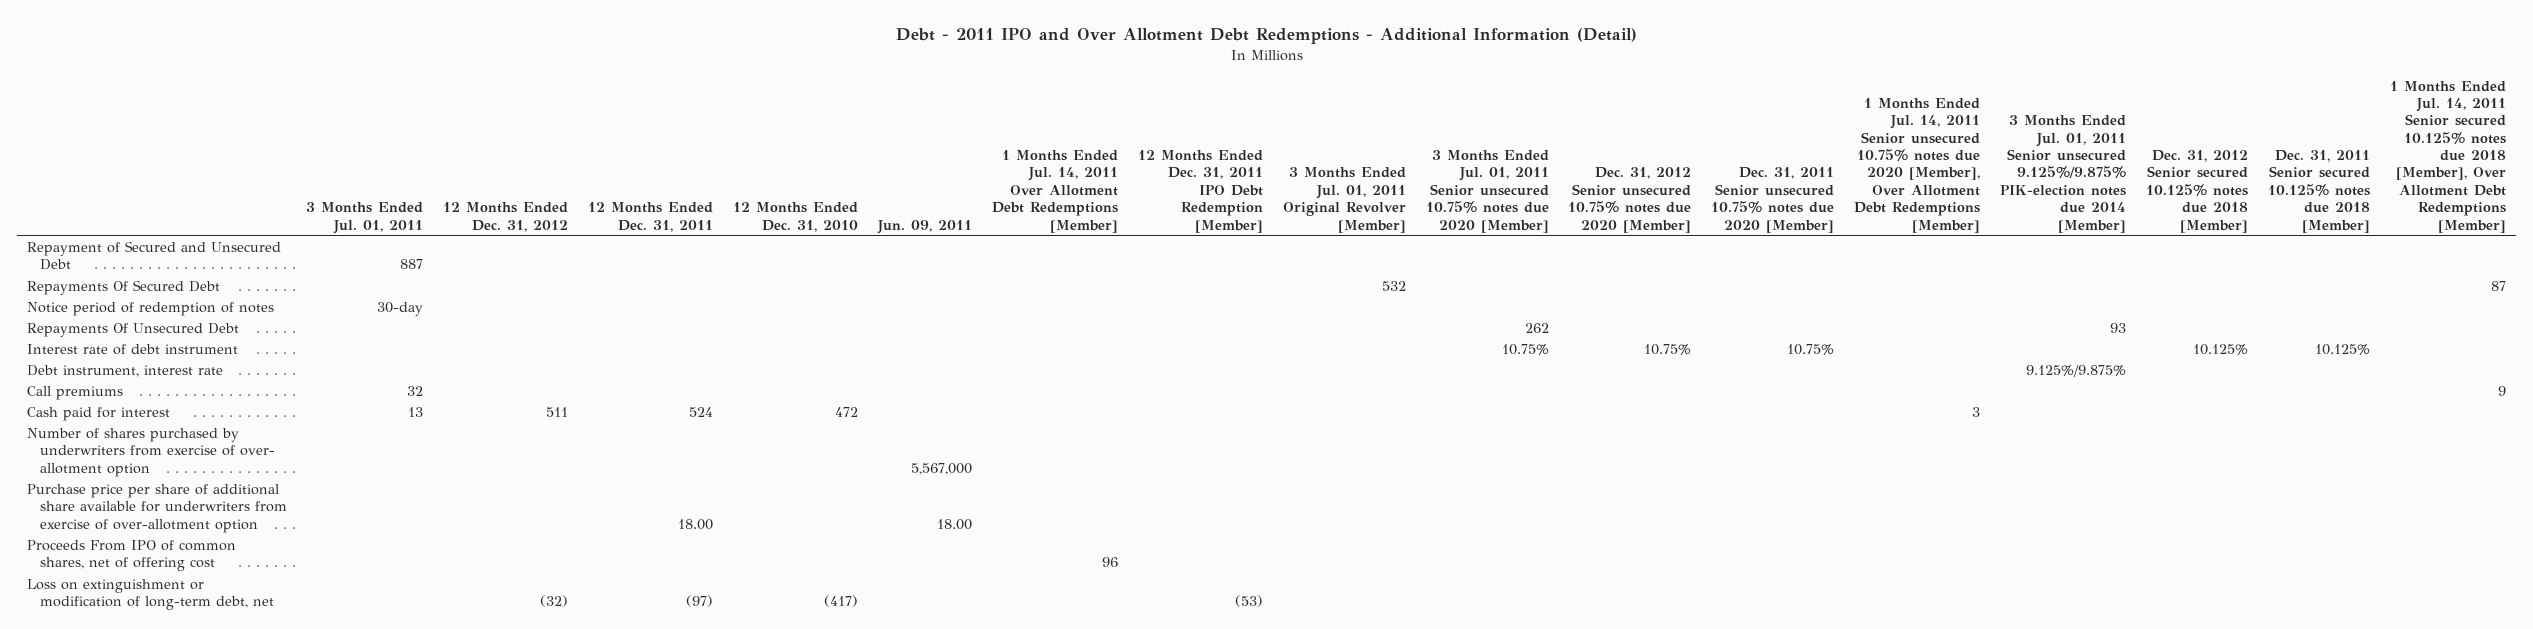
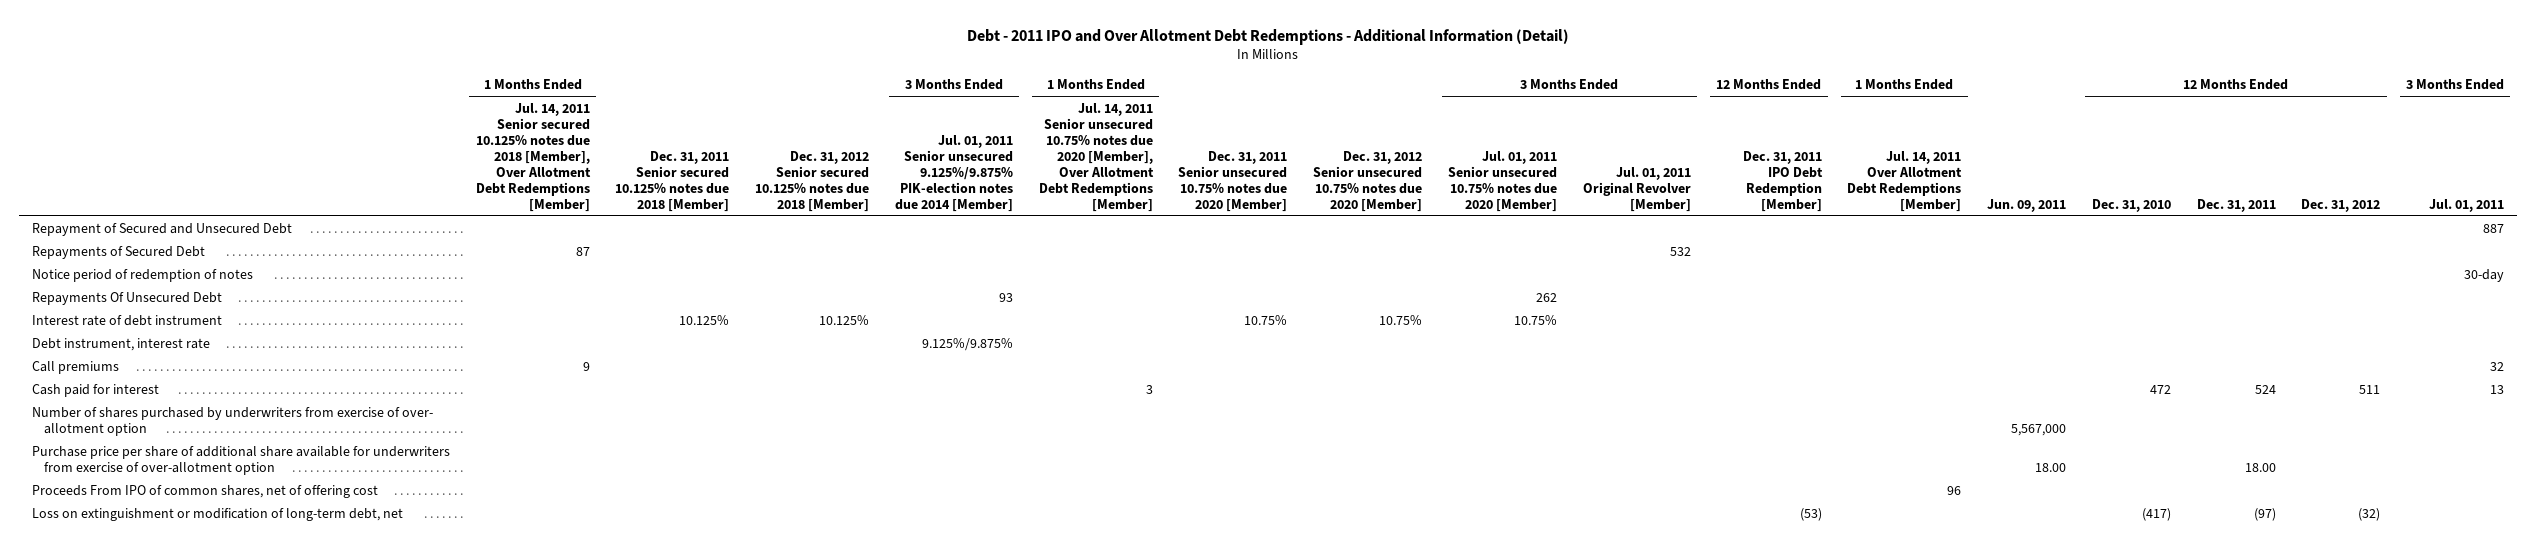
- | 3 Months Ended Jul. 01, 2011 | 12 Months Ended Dec. 31, 2012 | 12 Months Ended Dec. 31, 2011 | 12 Months Ended Dec. 31, 2010 | Jun. 09, 2011 | 1 Months Ended Jul. 14, 2011 Over Allotment Debt Redemptions [Member] | 12 Months Ended Dec. 31, 2011 IPO Debt Redemption [Member] | 3 Months Ended Jul. 01, 2011 Original Revolver [Member] | 3 Months Ended Jul. 01, 2011 Senior unsecured 10.75% notes due 2020 [Member] | Dec. 31, 2012 Senior unsecured 10.75% notes due 2020 [Member] | Dec. 31, 2011 Senior unsecured 10.75% notes due 2020 [Member] | 1 Months Ended Jul. 14, 2011 Senior unsecured 10.75% notes due 2020 [Member], Over Allotment Debt Redemptions [Member] | 3 Months Ended Jul. 01, 2011 Senior unsecured 9.125%/9.875% PIK-election notes due 2014 [Member] | Dec. 31, 2012 Senior secured 10.125% notes due 2018 [Member] | Dec. 31, 2011 Senior secured 10.125% notes due 2018 [Member] | 1 Months Ended Jul. 14, 2011 Senior secured 10.125% notes due 2018 [Member], Over Allotment Debt Redemptions [Member]
+ | 1 Months Ended Jul. 14, 2011 Senior secured 10.125% notes due 2018 [Member], Over Allotment Debt Redemptions [Member] | Dec. 31, 2011 Senior secured 10.125% notes due 2018 [Member] | Dec. 31, 2012 Senior secured 10.125% notes due 2018 [Member] | 3 Months Ended Jul. 01, 2011 Senior unsecured 9.125%/9.875% PIK-election notes due 2014 [Member] | 1 Months Ended Jul. 14, 2011 Senior unsecured 10.75% notes due 2020 [Member], Over Allotment Debt Redemptions [Member] | Dec. 31, 2011 Senior unsecured 10.75% notes due 2020 [Member] | Dec. 31, 2012 Senior unsecured 10.75% notes due 2020 [Member] | 3 Months Ended Jul. 01, 2011 Senior unsecured 10.75% notes due 2020 [Member] | 3 Months Ended Jul. 01, 2011 Original Revolver [Member] | 12 Months Ended Dec. 31, 2011 IPO Debt Redemption [Member] | 1 Months Ended Jul. 14, 2011 Over Allotment Debt Redemptions [Member] | Jun. 09, 2011 | 12 Months Ended Dec. 31, 2010 | 12 Months Ended Dec. 31, 2011 | 12 Months Ended Dec. 31, 2012 | 3 Months Ended Jul. 01, 2011
- Repayments Of Secured Debt | | | | | | | | 532 | | | | | | | | 87
+ Repayments of Secured Debt | 87 | | | | | | | | 532 | | | | | | |

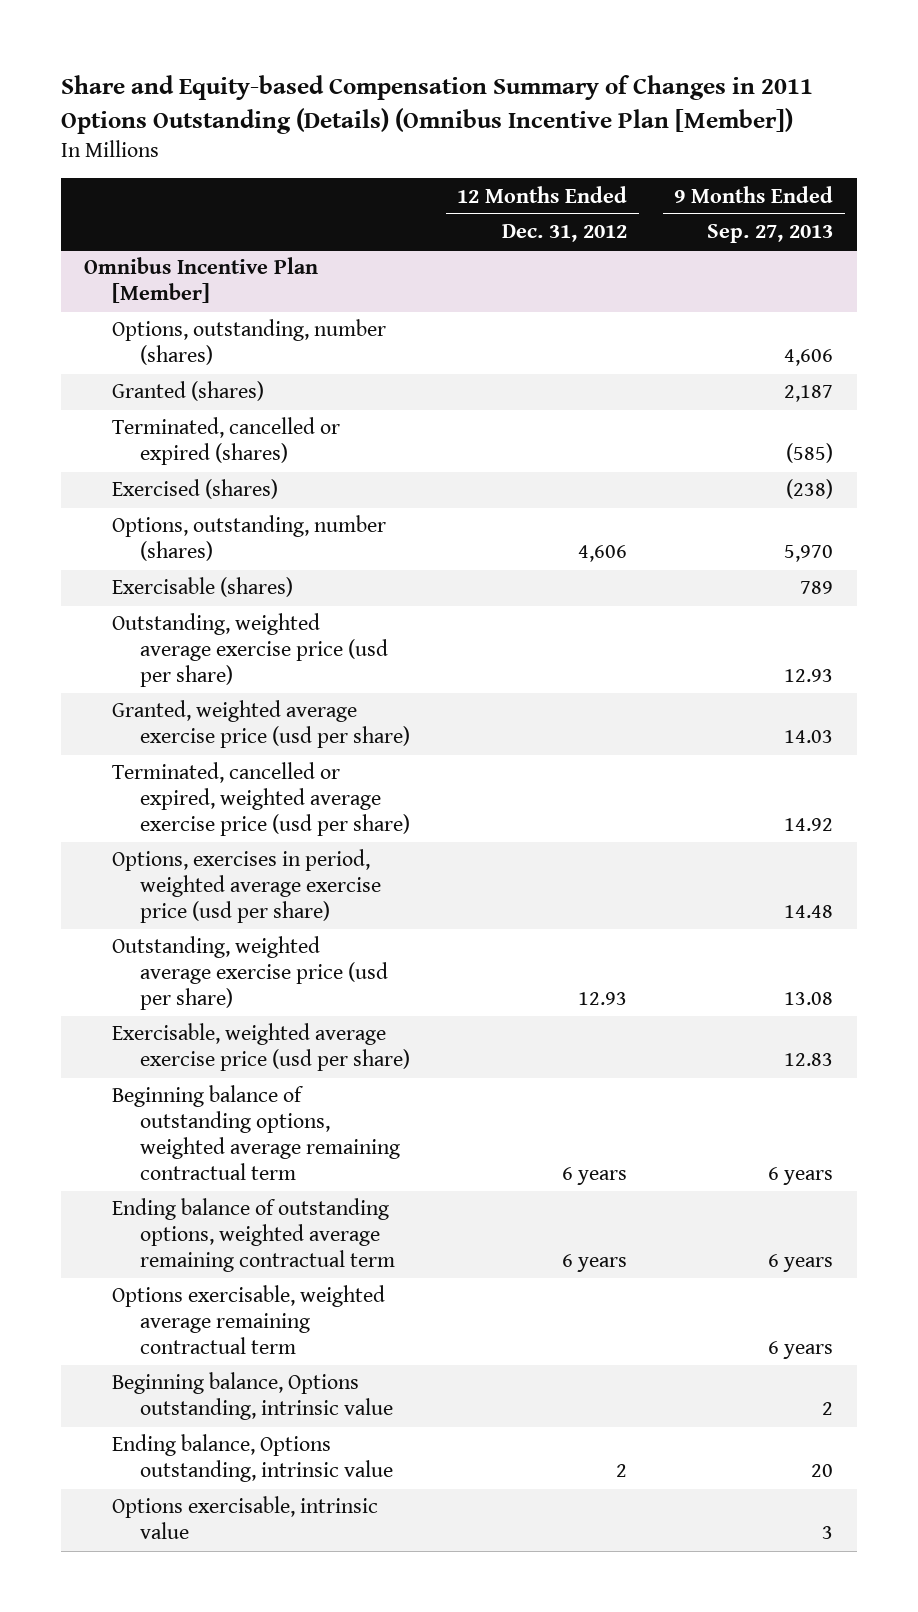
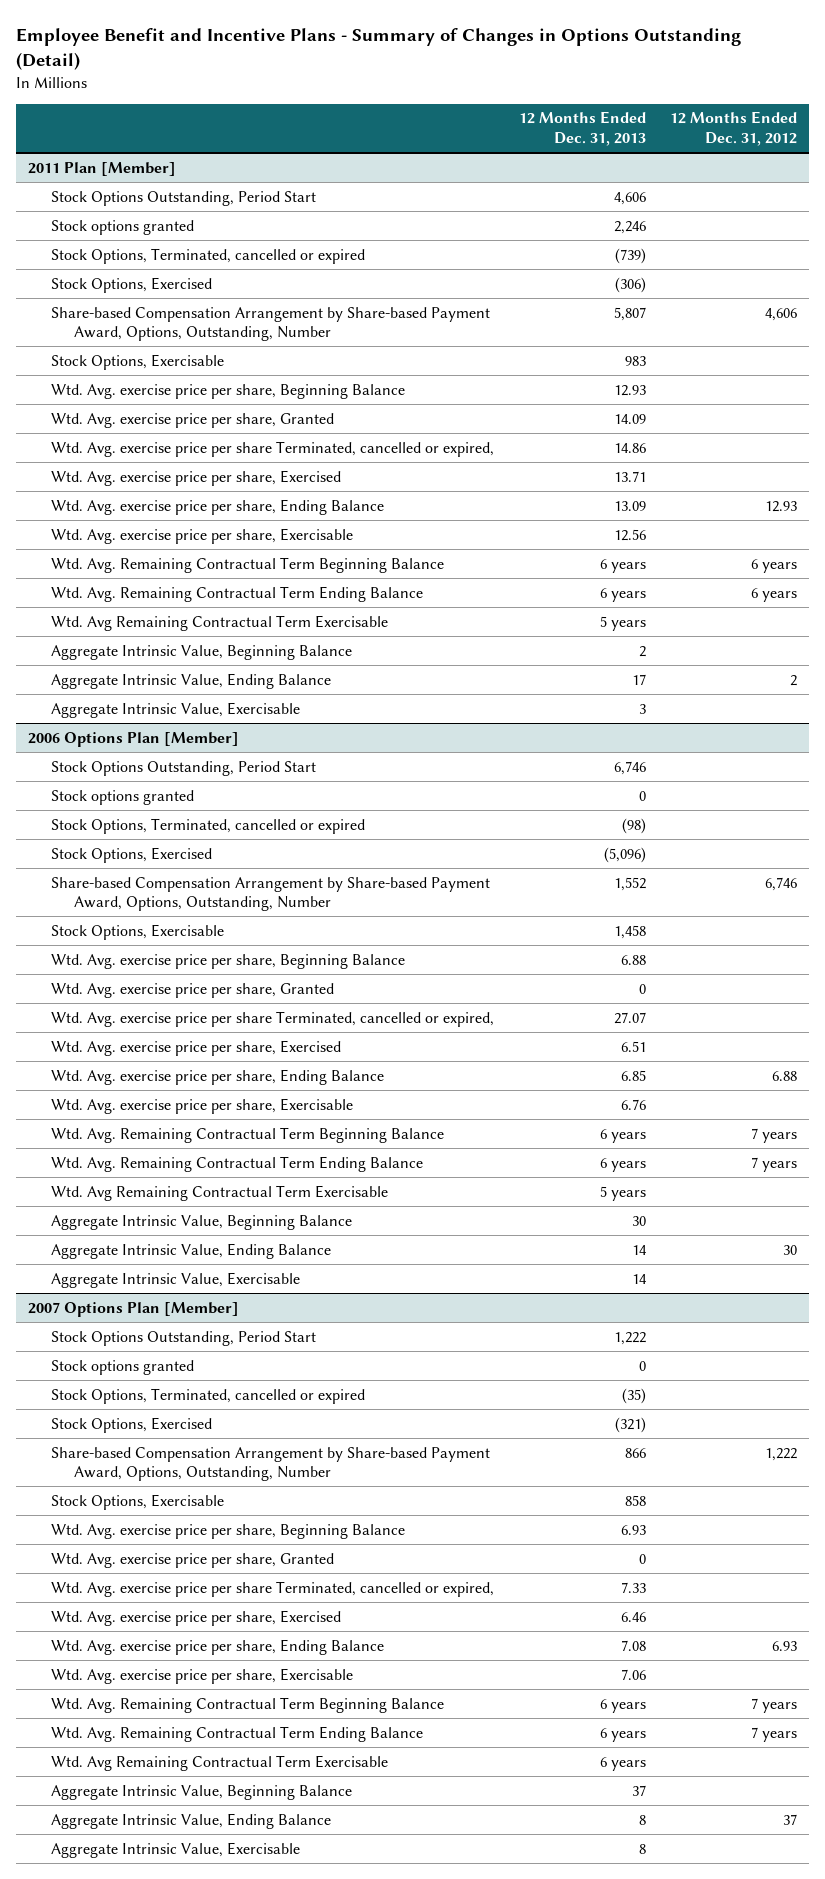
- Share and Equity-based Compensation Summary of Changes in 2011 Options Outstanding (Details) (Omnibus Incentive Plan [Member])
+ Employee Benefit and Incentive Plans - Summary of Changes in Options Outstanding (Detail)
- | 12 Months Ended Dec. 31, 2012 | 9 Months Ended Sep. 27, 2013
+ | 12 Months Ended Dec. 31, 2013 | 12 Months Ended Dec. 31, 2012
- Omnibus Incentive Plan [Member]
- Options, outstanding, number (shares) | | 4,606
- Granted (shares) | | 2,187
- Terminated, cancelled or expired (shares) | | (585)
- Exercised (shares) | | (238)
- Options, outstanding, number (shares) | 4,606 | 5,970
- Exercisable (shares) | | 789
- Outstanding, weighted average exercise price (usd per share) | | 12.93
- Granted, weighted average exercise price (usd per share) | | 14.03
- Terminated, cancelled or expired, weighted average exercise price (usd per share) | | 14.92
- Options, exercises in period, weighted average exercise price (usd per share) | | 14.48
- Outstanding, weighted average exercise price (usd per share) | 12.93 | 13.08
- Exercisable, weighted average exercise price (usd per share) | | 12.83
- Beginning balance of outstanding options, weighted average remaining contractual term | 6 years | 6 years
- Ending balance of outstanding options, weighted average remaining contractual term | 6 years | 6 years
- Options exercisable, weighted average remaining contractual term | | 6 years
- Beginning balance, Options outstanding, intrinsic value | | 2
- Ending balance, Options outstanding, intrinsic value | 2 | 20
- Options exercisable, intrinsic value | | 3
+ 2011 Plan [Member]
+ Stock Options Outstanding, Period Start | 4,606 |
+ Stock options granted | 2,246 |
+ Stock Options, Terminated, cancelled or expired | (739) |
+ Stock Options, Exercised | (306) |
+ Share-based Compensation Arrangement by Share-based Payment Award, Options, Outstanding, Number | 5,807 | 4,606
+ Stock Options, Exercisable | 983 |
+ Wtd. Avg. exercise price per share, Beginning Balance | 12.93 |
+ Wtd. Avg. exercise price per share, Granted | 14.09 |
+ Wtd. Avg. exercise price per share Terminated, cancelled or expired, | 14.86 |
+ Wtd. Avg. exercise price per share, Exercised | 13.71 |
+ Wtd. Avg. exercise price per share, Ending Balance | 13.09 | 12.93
+ Wtd. Avg. exercise price per share, Exercisable | 12.56 |
+ Wtd. Avg. Remaining Contractual Term Beginning Balance | 6 years | 6 years
+ Wtd. Avg. Remaining Contractual Term Ending Balance | 6 years | 6 years
+ Wtd. Avg Remaining Contractual Term Exercisable | 5 years |
+ Aggregate Intrinsic Value, Beginning Balance | 2 |
+ Aggregate Intrinsic Value, Ending Balance | 17 | 2
+ Aggregate Intrinsic Value, Exercisable | 3 |
+ 2006 Options Plan [Member]
+ Stock Options Outstanding, Period Start | 6,746 |
+ Stock options granted | 0 |
+ Stock Options, Terminated, cancelled or expired | (98) |
+ Stock Options, Exercised | (5,096) |
+ Share-based Compensation Arrangement by Share-based Payment Award, Options, Outstanding, Number | 1,552 | 6,746
+ Stock Options, Exercisable | 1,458 |
+ Wtd. Avg. exercise price per share, Beginning Balance | 6.88 |
+ Wtd. Avg. exercise price per share, Granted | 0 |
+ Wtd. Avg. exercise price per share Terminated, cancelled or expired, | 27.07 |
+ Wtd. Avg. exercise price per share, Exercised | 6.51 |
+ Wtd. Avg. exercise price per share, Ending Balance | 6.85 | 6.88
+ Wtd. Avg. exercise price per share, Exercisable | 6.76 |
+ Wtd. Avg. Remaining Contractual Term Beginning Balance | 6 years | 7 years
+ Wtd. Avg. Remaining Contractual Term Ending Balance | 6 years | 7 years
+ Wtd. Avg Remaining Contractual Term Exercisable | 5 years |
+ Aggregate Intrinsic Value, Beginning Balance | 30 |
+ Aggregate Intrinsic Value, Ending Balance | 14 | 30
+ Aggregate Intrinsic Value, Exercisable | 14 |
+ 2007 Options Plan [Member]
+ Stock Options Outstanding, Period Start | 1,222 |
+ Stock options granted | 0 |
+ Stock Options, Terminated, cancelled or expired | (35) |
+ Stock Options, Exercised | (321) |
+ Share-based Compensation Arrangement by Share-based Payment Award, Options, Outstanding, Number | 866 | 1,222
+ Stock Options, Exercisable | 858 |
+ Wtd. Avg. exercise price per share, Beginning Balance | 6.93 |
+ Wtd. Avg. exercise price per share, Granted | 0 |
+ Wtd. Avg. exercise price per share Terminated, cancelled or expired, | 7.33 |
+ Wtd. Avg. exercise price per share, Exercised | 6.46 |
+ Wtd. Avg. exercise price per share, Ending Balance | 7.08 | 6.93
+ Wtd. Avg. exercise price per share, Exercisable | 7.06 |
+ Wtd. Avg. Remaining Contractual Term Beginning Balance | 6 years | 7 years
+ Wtd. Avg. Remaining Contractual Term Ending Balance | 6 years | 7 years
+ Wtd. Avg Remaining Contractual Term Exercisable | 6 years |
+ Aggregate Intrinsic Value, Beginning Balance | 37 |
+ Aggregate Intrinsic Value, Ending Balance | 8 | 37
+ Aggregate Intrinsic Value, Exercisable | 8 |

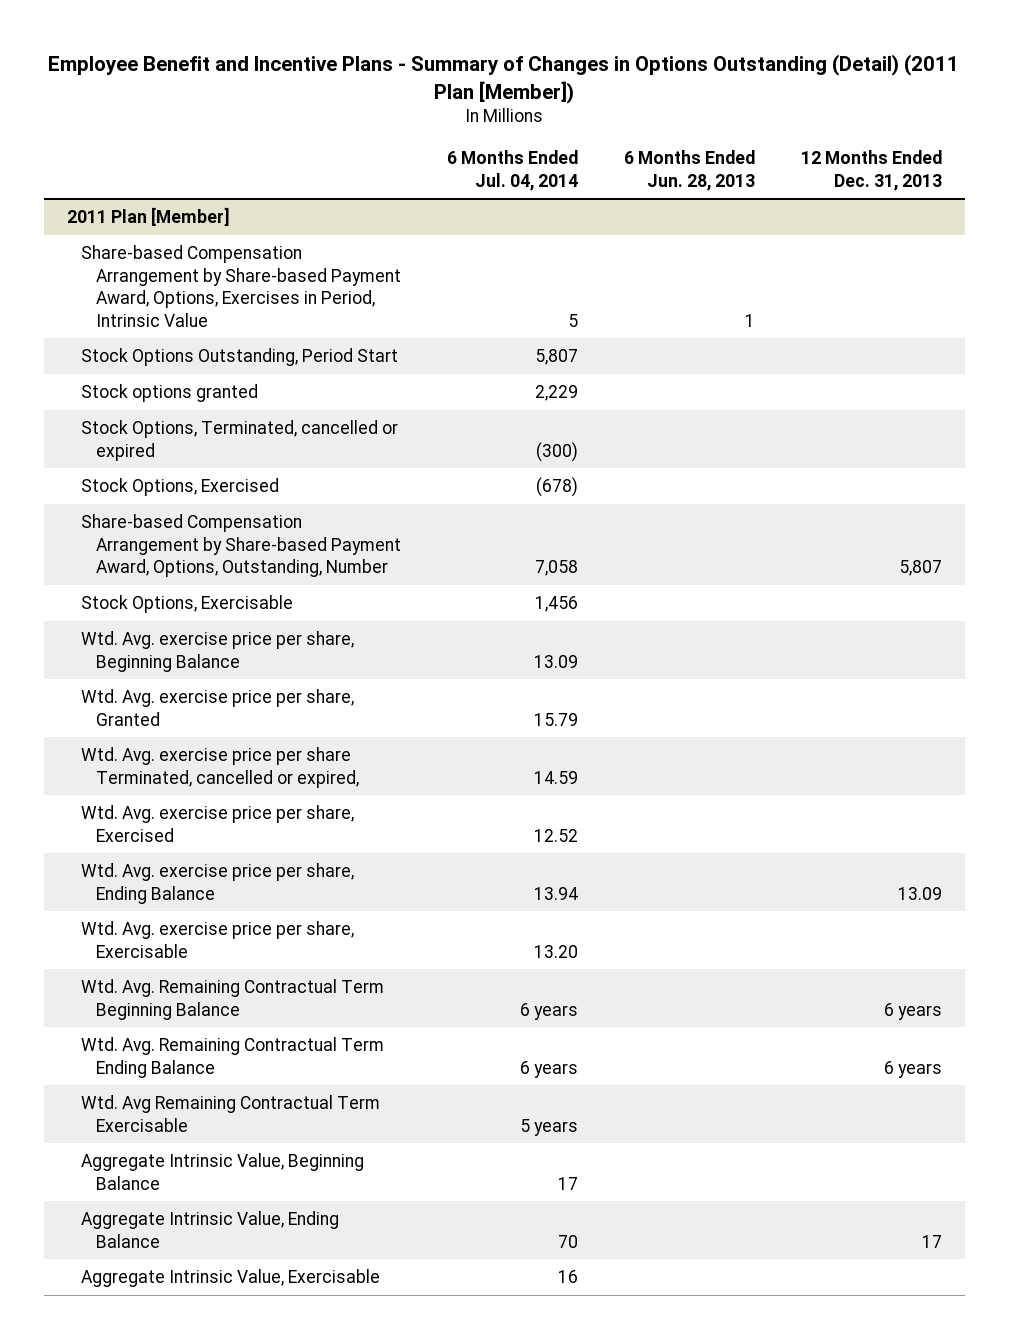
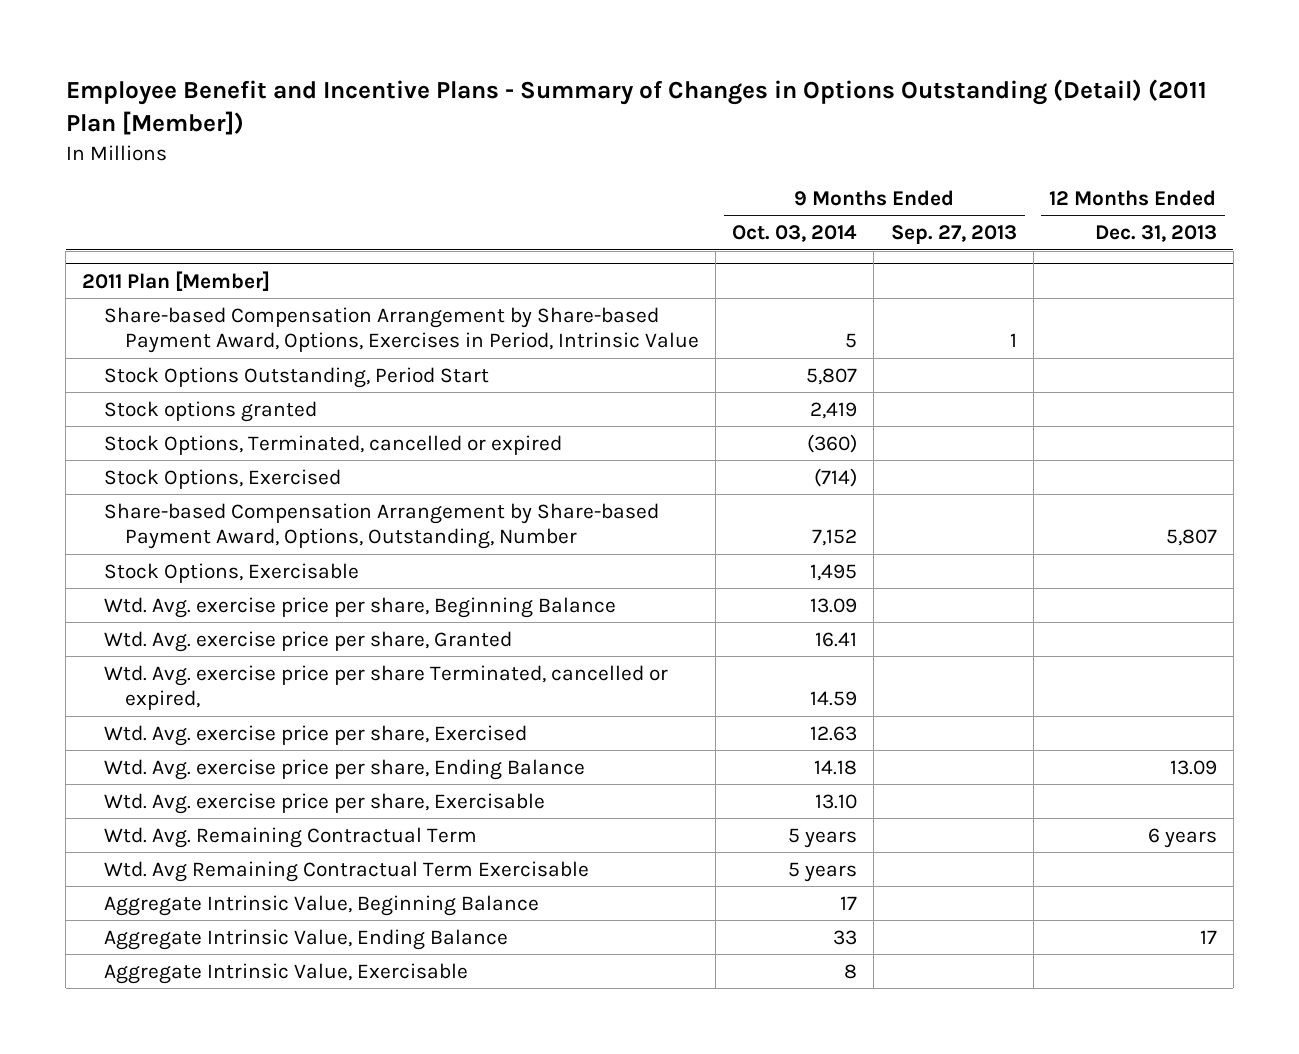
- | 6 Months Ended Jul. 04, 2014 | 6 Months Ended Jun. 28, 2013 | 12 Months Ended Dec. 31, 2013
+ | 9 Months Ended Oct. 03, 2014 | 9 Months Ended Sep. 27, 2013 | 12 Months Ended Dec. 31, 2013
@ 2011 Plan [Member]
- Wtd. Avg. Remaining Contractual Term Beginning Balance | 6 years | | 6 years
- Wtd. Avg. Remaining Contractual Term Ending Balance | 6 years | | 6 years
+ Wtd. Avg. Remaining Contractual Term | 5 years | | 6 years

